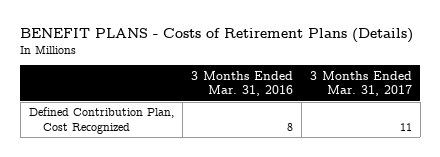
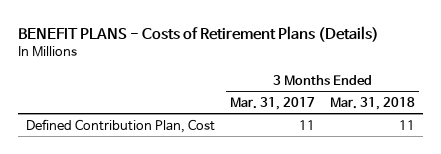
- | 3 Months Ended Mar. 31, 2016 | 3 Months Ended Mar. 31, 2017
+ | 3 Months Ended Mar. 31, 2017 | 3 Months Ended Mar. 31, 2018
- Defined Contribution Plan, Cost Recognized | 8 | 11
+ Defined Contribution Plan, Cost | 11 | 11

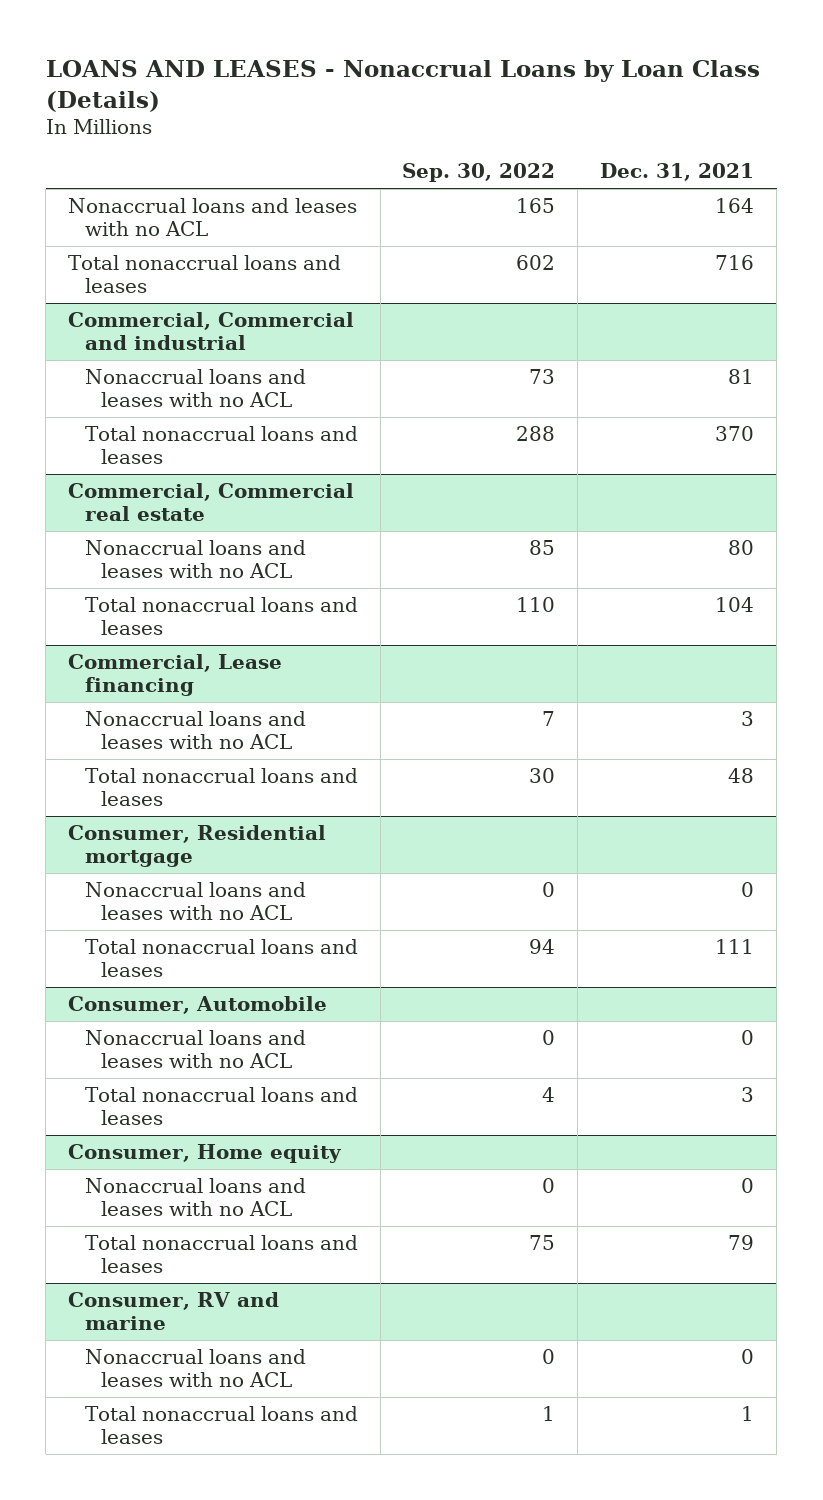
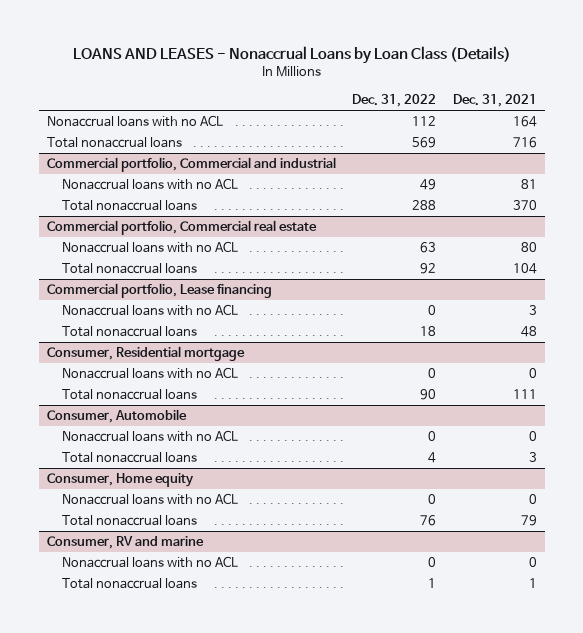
- | Sep. 30, 2022 | Dec. 31, 2021
+ | Dec. 31, 2022 | Dec. 31, 2021
- Nonaccrual loans and leases with no ACL | 165 | 164
- Total nonaccrual loans and leases | 602 | 716
- Commercial, Commercial and industrial
- Nonaccrual loans and leases with no ACL | 73 | 81
- Total nonaccrual loans and leases | 288 | 370
- Commercial, Commercial real estate
- Nonaccrual loans and leases with no ACL | 85 | 80
- Total nonaccrual loans and leases | 110 | 104
- Commercial, Lease financing
- Nonaccrual loans and leases with no ACL | 7 | 3
- Total nonaccrual loans and leases | 30 | 48
+ Nonaccrual loans with no ACL | 112 | 164
+ Total nonaccrual loans | 569 | 716
+ Commercial portfolio, Commercial and industrial
+ Nonaccrual loans with no ACL | 49 | 81
+ Total nonaccrual loans | 288 | 370
+ Commercial portfolio, Commercial real estate
+ Nonaccrual loans with no ACL | 63 | 80
+ Total nonaccrual loans | 92 | 104
+ Commercial portfolio, Lease financing
+ Nonaccrual loans with no ACL | 0 | 3
+ Total nonaccrual loans | 18 | 48
@ Consumer, Residential mortgage
- Nonaccrual loans and leases with no ACL | 0 | 0
- Total nonaccrual loans and leases | 94 | 111
+ Nonaccrual loans with no ACL | 0 | 0
+ Total nonaccrual loans | 90 | 111
@ Consumer, Automobile
- Nonaccrual loans and leases with no ACL | 0 | 0
- Total nonaccrual loans and leases | 4 | 3
+ Nonaccrual loans with no ACL | 0 | 0
+ Total nonaccrual loans | 4 | 3
@ Consumer, Home equity
- Nonaccrual loans and leases with no ACL | 0 | 0
- Total nonaccrual loans and leases | 75 | 79
+ Nonaccrual loans with no ACL | 0 | 0
+ Total nonaccrual loans | 76 | 79
@ Consumer, RV and marine
- Nonaccrual loans and leases with no ACL | 0 | 0
- Total nonaccrual loans and leases | 1 | 1
+ Nonaccrual loans with no ACL | 0 | 0
+ Total nonaccrual loans | 1 | 1

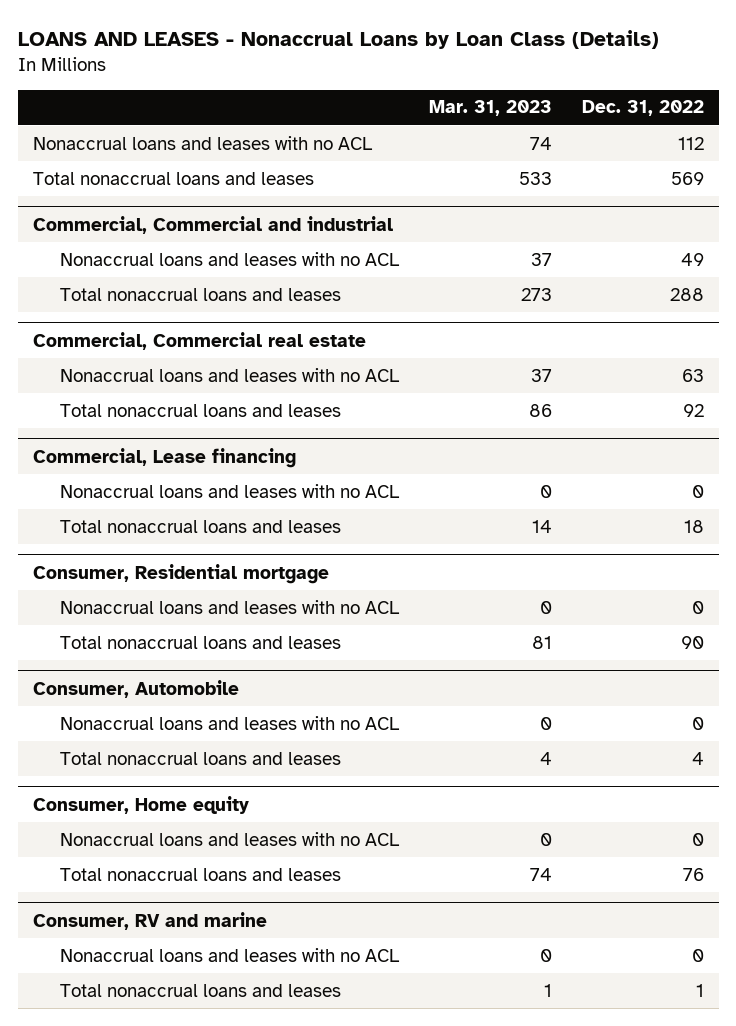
- | Dec. 31, 2022 | Dec. 31, 2021
+ | Mar. 31, 2023 | Dec. 31, 2022
- Nonaccrual loans with no ACL | 112 | 164
- Total nonaccrual loans | 569 | 716
- Commercial portfolio, Commercial and industrial
- Nonaccrual loans with no ACL | 49 | 81
- Total nonaccrual loans | 288 | 370
- Commercial portfolio, Commercial real estate
- Nonaccrual loans with no ACL | 63 | 80
- Total nonaccrual loans | 92 | 104
- Commercial portfolio, Lease financing
- Nonaccrual loans with no ACL | 0 | 3
- Total nonaccrual loans | 18 | 48
+ Nonaccrual loans and leases with no ACL | 74 | 112
+ Total nonaccrual loans and leases | 533 | 569
+ Commercial, Commercial and industrial
+ Nonaccrual loans and leases with no ACL | 37 | 49
+ Total nonaccrual loans and leases | 273 | 288
+ Commercial, Commercial real estate
+ Nonaccrual loans and leases with no ACL | 37 | 63
+ Total nonaccrual loans and leases | 86 | 92
+ Commercial, Lease financing
+ Nonaccrual loans and leases with no ACL | 0 | 0
+ Total nonaccrual loans and leases | 14 | 18
@ Consumer, Residential mortgage
- Nonaccrual loans with no ACL | 0 | 0
- Total nonaccrual loans | 90 | 111
+ Nonaccrual loans and leases with no ACL | 0 | 0
+ Total nonaccrual loans and leases | 81 | 90
@ Consumer, Automobile
- Nonaccrual loans with no ACL | 0 | 0
- Total nonaccrual loans | 4 | 3
+ Nonaccrual loans and leases with no ACL | 0 | 0
+ Total nonaccrual loans and leases | 4 | 4
@ Consumer, Home equity
- Nonaccrual loans with no ACL | 0 | 0
- Total nonaccrual loans | 76 | 79
+ Nonaccrual loans and leases with no ACL | 0 | 0
+ Total nonaccrual loans and leases | 74 | 76
@ Consumer, RV and marine
- Nonaccrual loans with no ACL | 0 | 0
- Total nonaccrual loans | 1 | 1
+ Nonaccrual loans and leases with no ACL | 0 | 0
+ Total nonaccrual loans and leases | 1 | 1

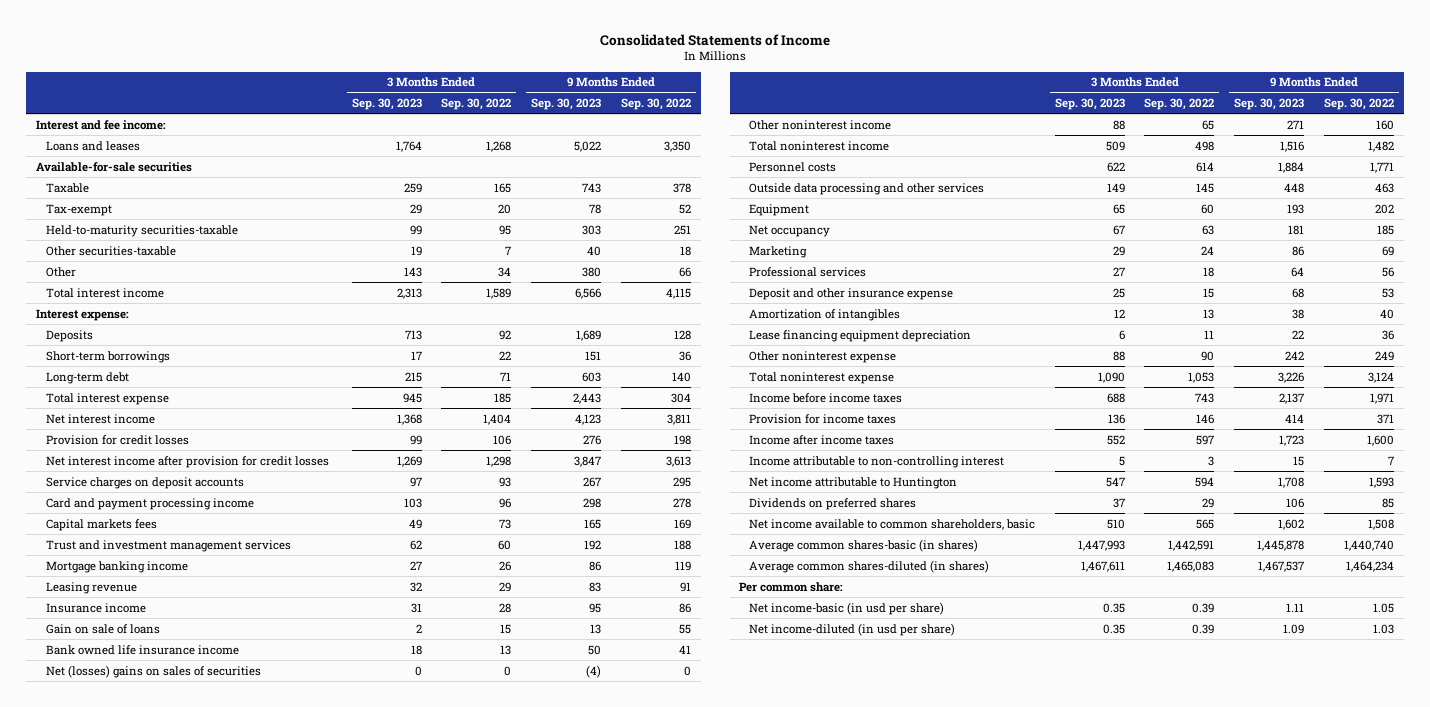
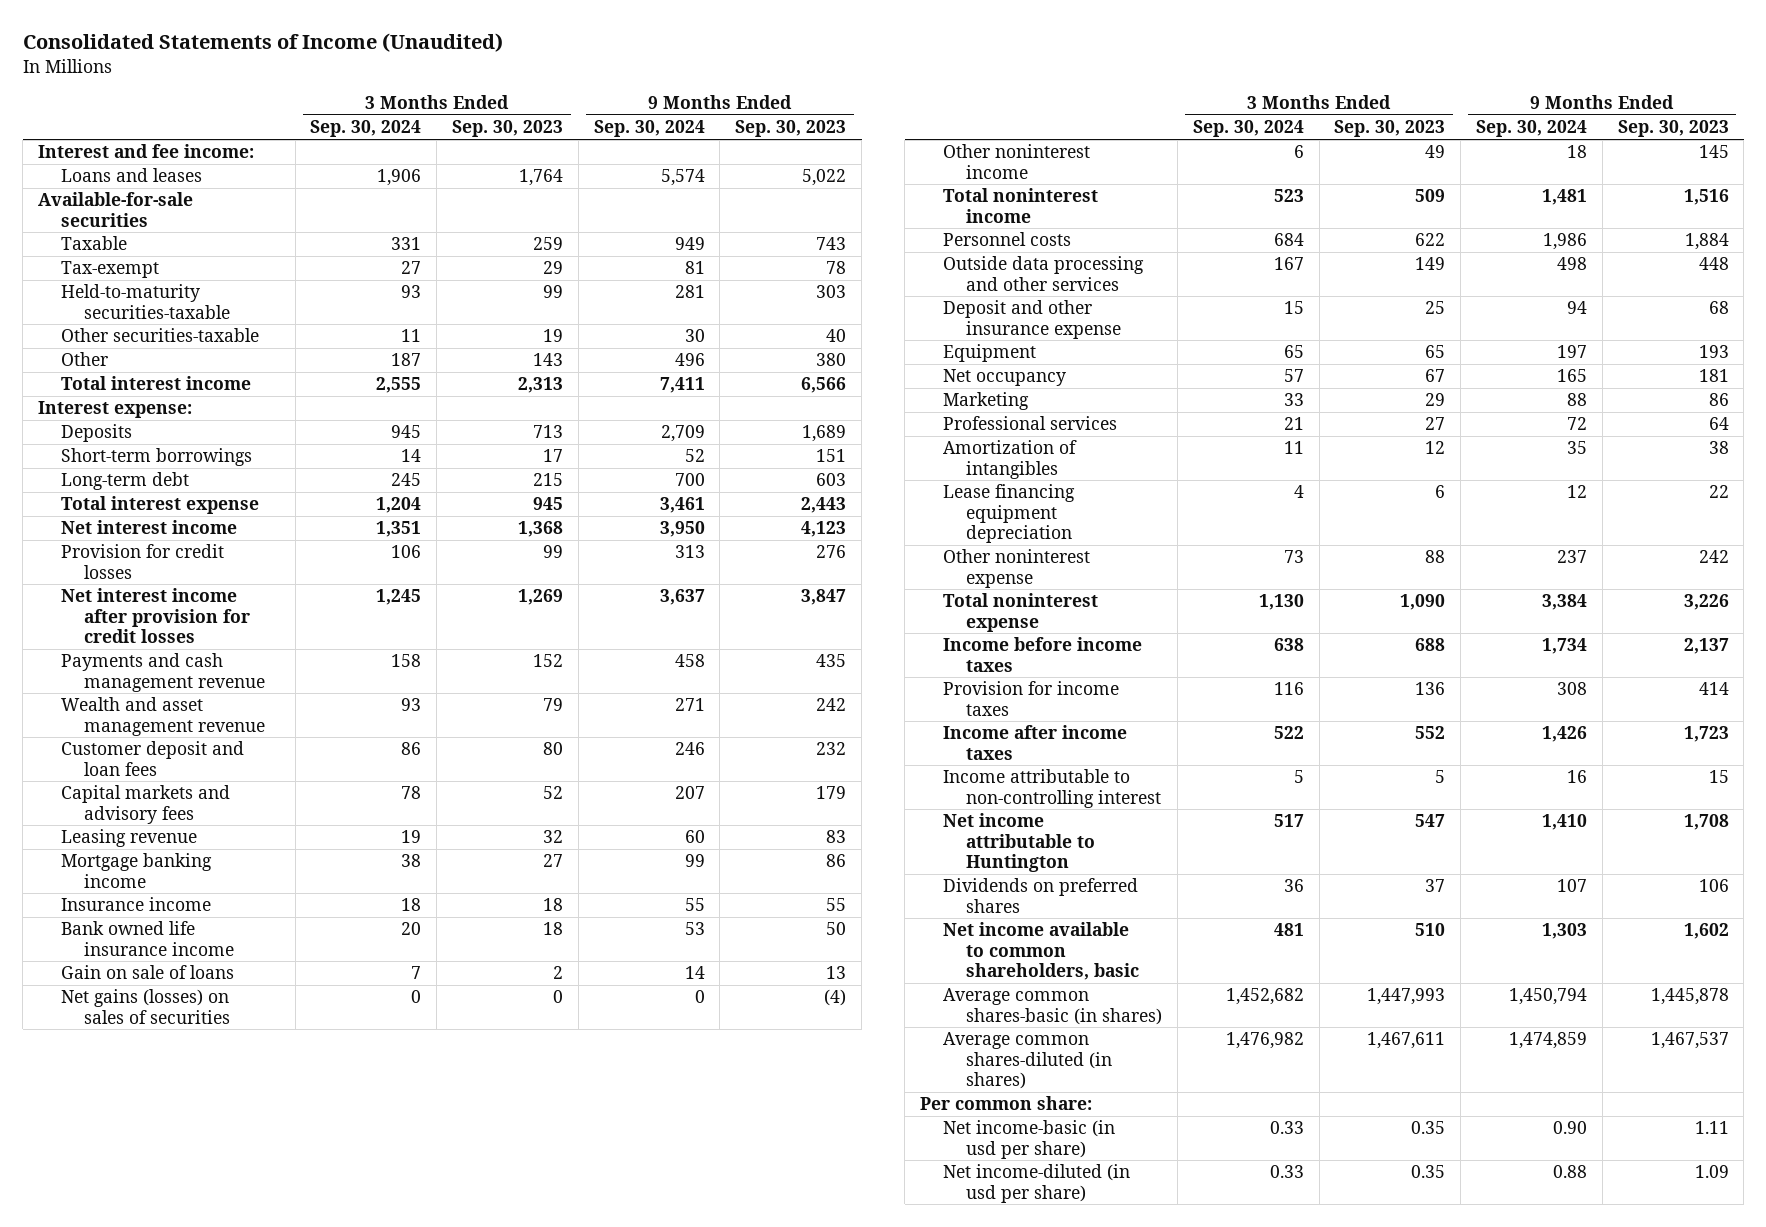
- Consolidated Statements of Income
+ Consolidated Statements of Income (Unaudited)
- | 3 Months Ended Sep. 30, 2023 | 3 Months Ended Sep. 30, 2022 | 9 Months Ended Sep. 30, 2023 | 9 Months Ended Sep. 30, 2022
+ | 3 Months Ended Sep. 30, 2024 | 3 Months Ended Sep. 30, 2023 | 9 Months Ended Sep. 30, 2024 | 9 Months Ended Sep. 30, 2023
- Service charges on deposit accounts | 97 | 93 | 267 | 295
- Card and payment processing income | 103 | 96 | 298 | 278
- Capital markets fees | 49 | 73 | 165 | 169
- Trust and investment management services | 62 | 60 | 192 | 188
+ Payments and cash management revenue | 158 | 152 | 458 | 435
+ Wealth and asset management revenue | 93 | 79 | 271 | 242
+ Customer deposit and loan fees | 86 | 80 | 246 | 232
+ Capital markets and advisory fees | 78 | 52 | 207 | 179
- Insurance income | 31 | 28 | 95 | 86
moved down: Mortgage banking income | 38 | 27 | 99 | 86
+ Insurance income | 18 | 18 | 55 | 55
- Net (losses) gains on sales of securities | 0 | 0 | (4) | 0
- Other noninterest income | 88 | 65 | 271 | 160
moved down: Gain on sale of loans | 7 | 2 | 14 | 13
+ Net gains (losses) on sales of securities | 0 | 0 | 0 | (4)
+ Other noninterest income | 6 | 49 | 18 | 145
moved up: Deposit and other insurance expense | 15 | 25 | 94 | 68

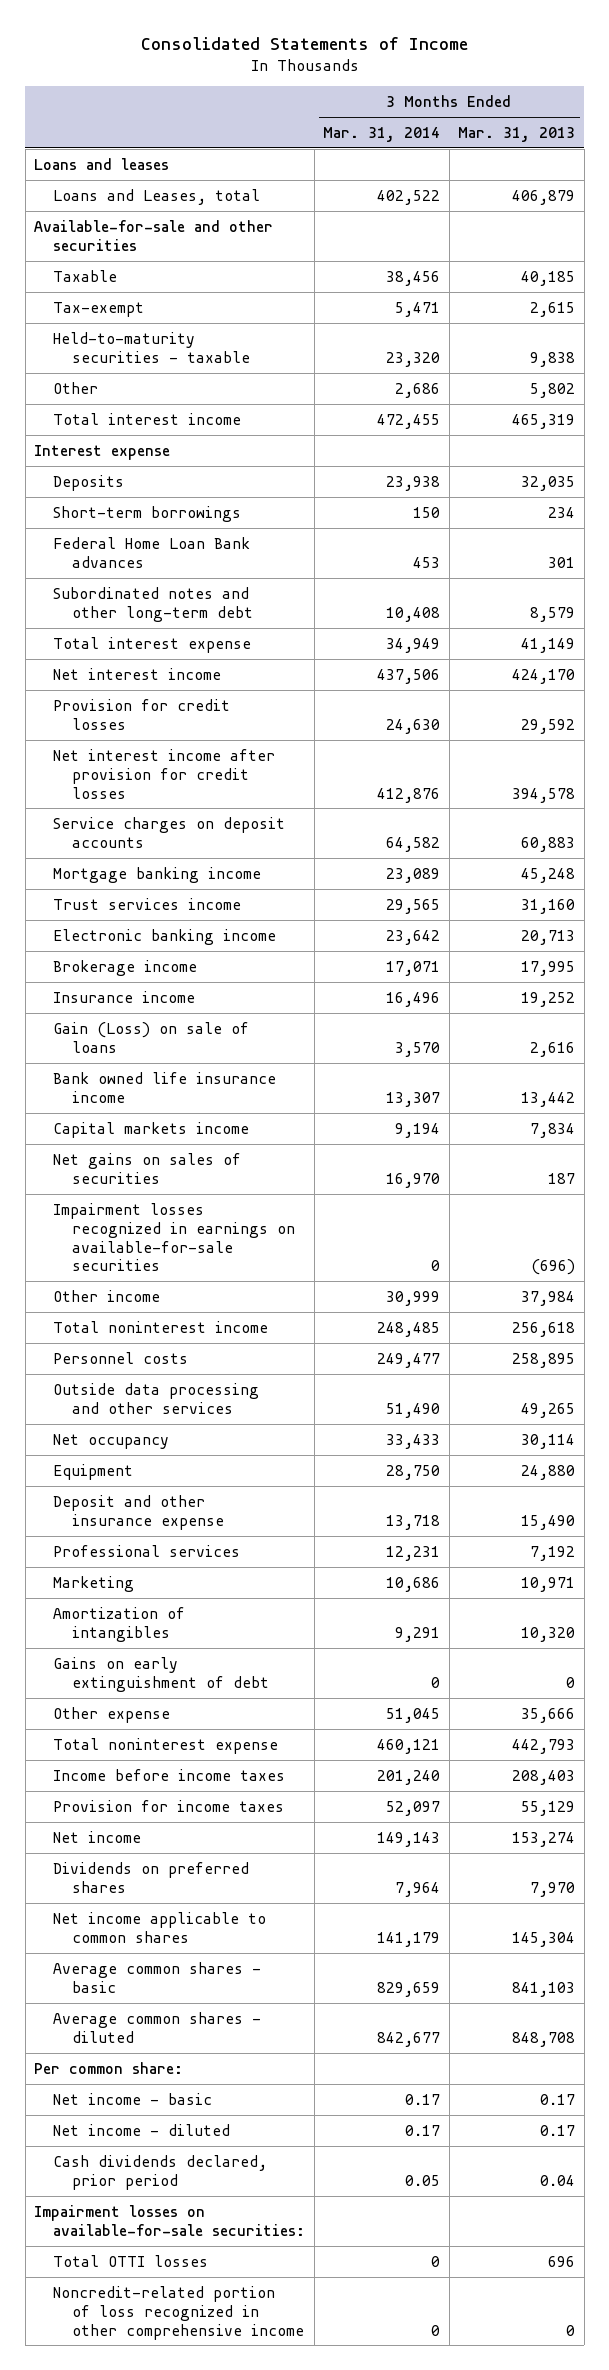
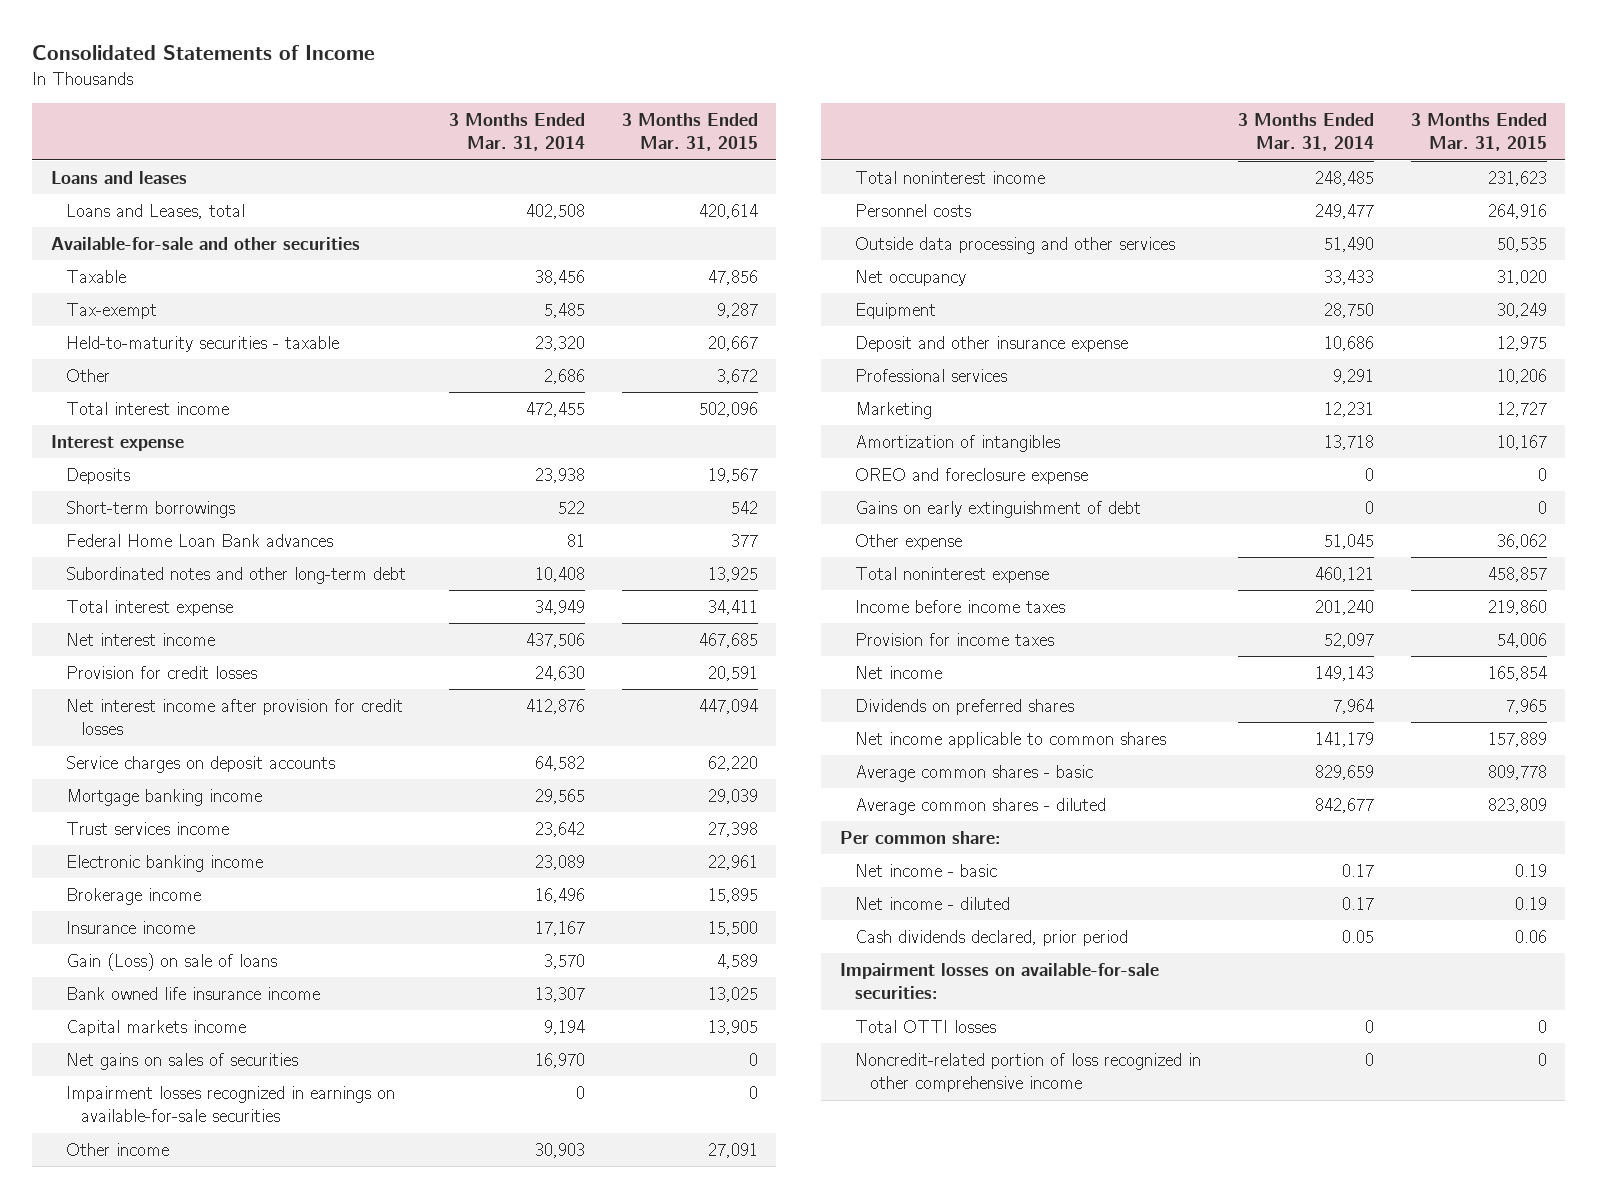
- | 3 Months Ended Mar. 31, 2014 | 3 Months Ended Mar. 31, 2013
+ | 3 Months Ended Mar. 31, 2014 | 3 Months Ended Mar. 31, 2015
- Loans and Leases, total | 402,522 | 406,879
+ Loans and Leases, total | 402,508 | 420,614
- Tax-exempt | 5,471 | 2,615
+ Tax-exempt | 5,485 | 9,287
- Short-term borrowings | 150 | 234
- Federal Home Loan Bank advances | 453 | 301
+ Short-term borrowings | 522 | 542
+ Federal Home Loan Bank advances | 81 | 377
- Mortgage banking income | 23,089 | 45,248
- Trust services income | 29,565 | 31,160
- Electronic banking income | 23,642 | 20,713
- Brokerage income | 17,071 | 17,995
- Insurance income | 16,496 | 19,252
+ Mortgage banking income | 29,565 | 29,039
+ Trust services income | 23,642 | 27,398
+ Electronic banking income | 23,089 | 22,961
+ Brokerage income | 16,496 | 15,895
+ Insurance income | 17,167 | 15,500
- Other income | 30,999 | 37,984
+ Other income | 30,903 | 27,091
- Deposit and other insurance expense | 13,718 | 15,490
- Professional services | 12,231 | 7,192
- Marketing | 10,686 | 10,971
- Amortization of intangibles | 9,291 | 10,320
+ Deposit and other insurance expense | 10,686 | 12,975
+ Professional services | 9,291 | 10,206
+ Marketing | 12,231 | 12,727
+ Amortization of intangibles | 13,718 | 10,167
+ OREO and foreclosure expense | 0 | 0

